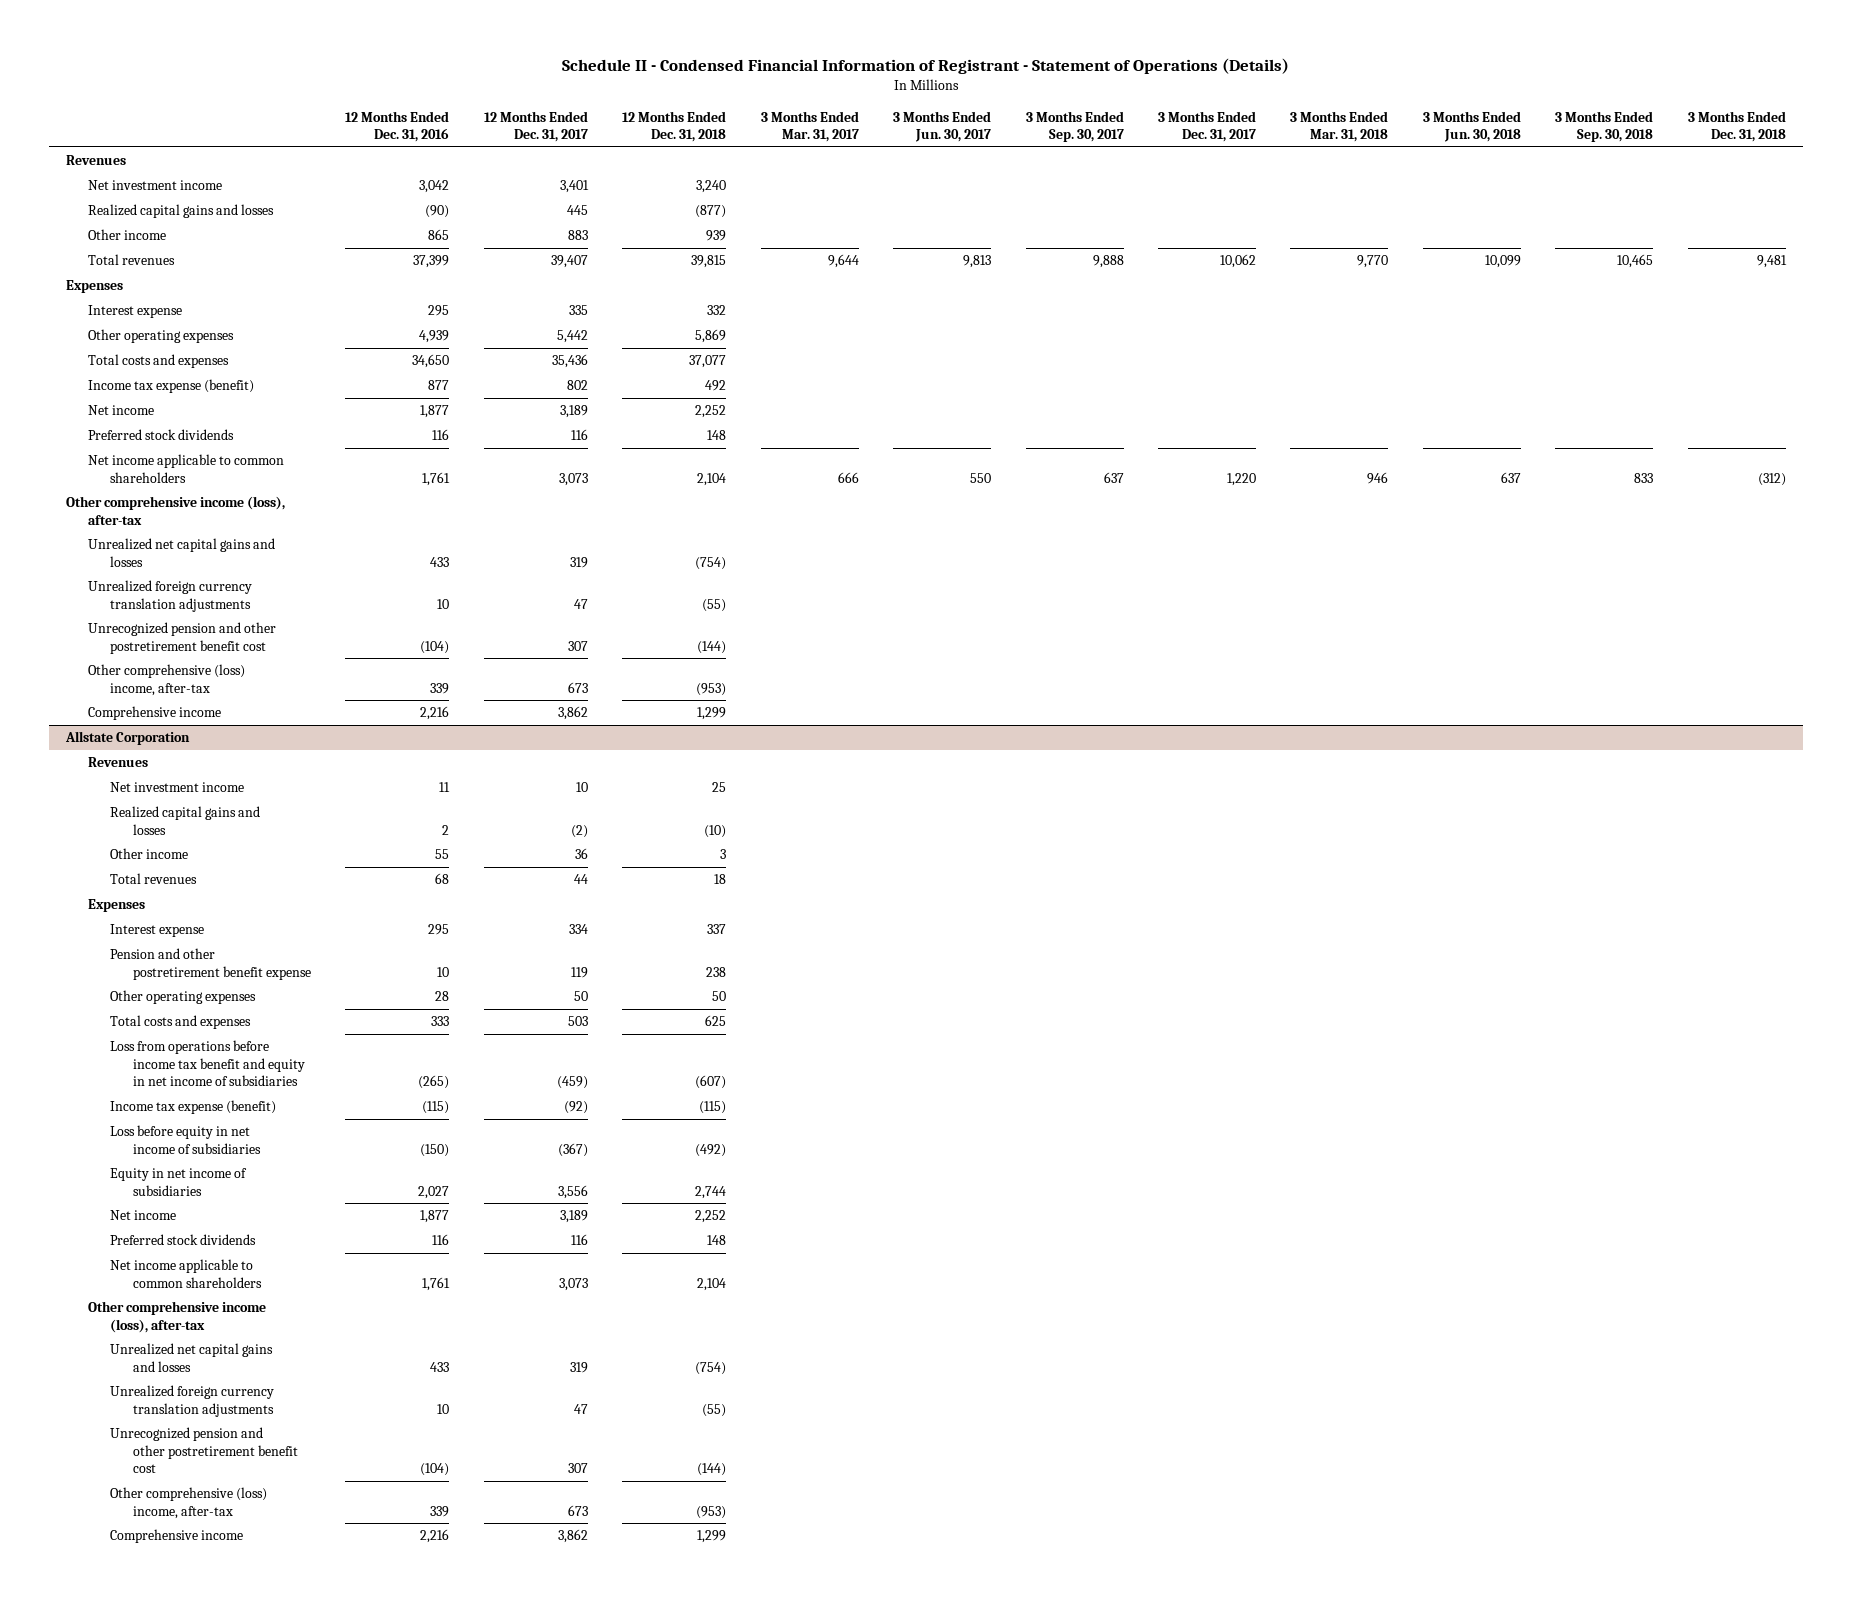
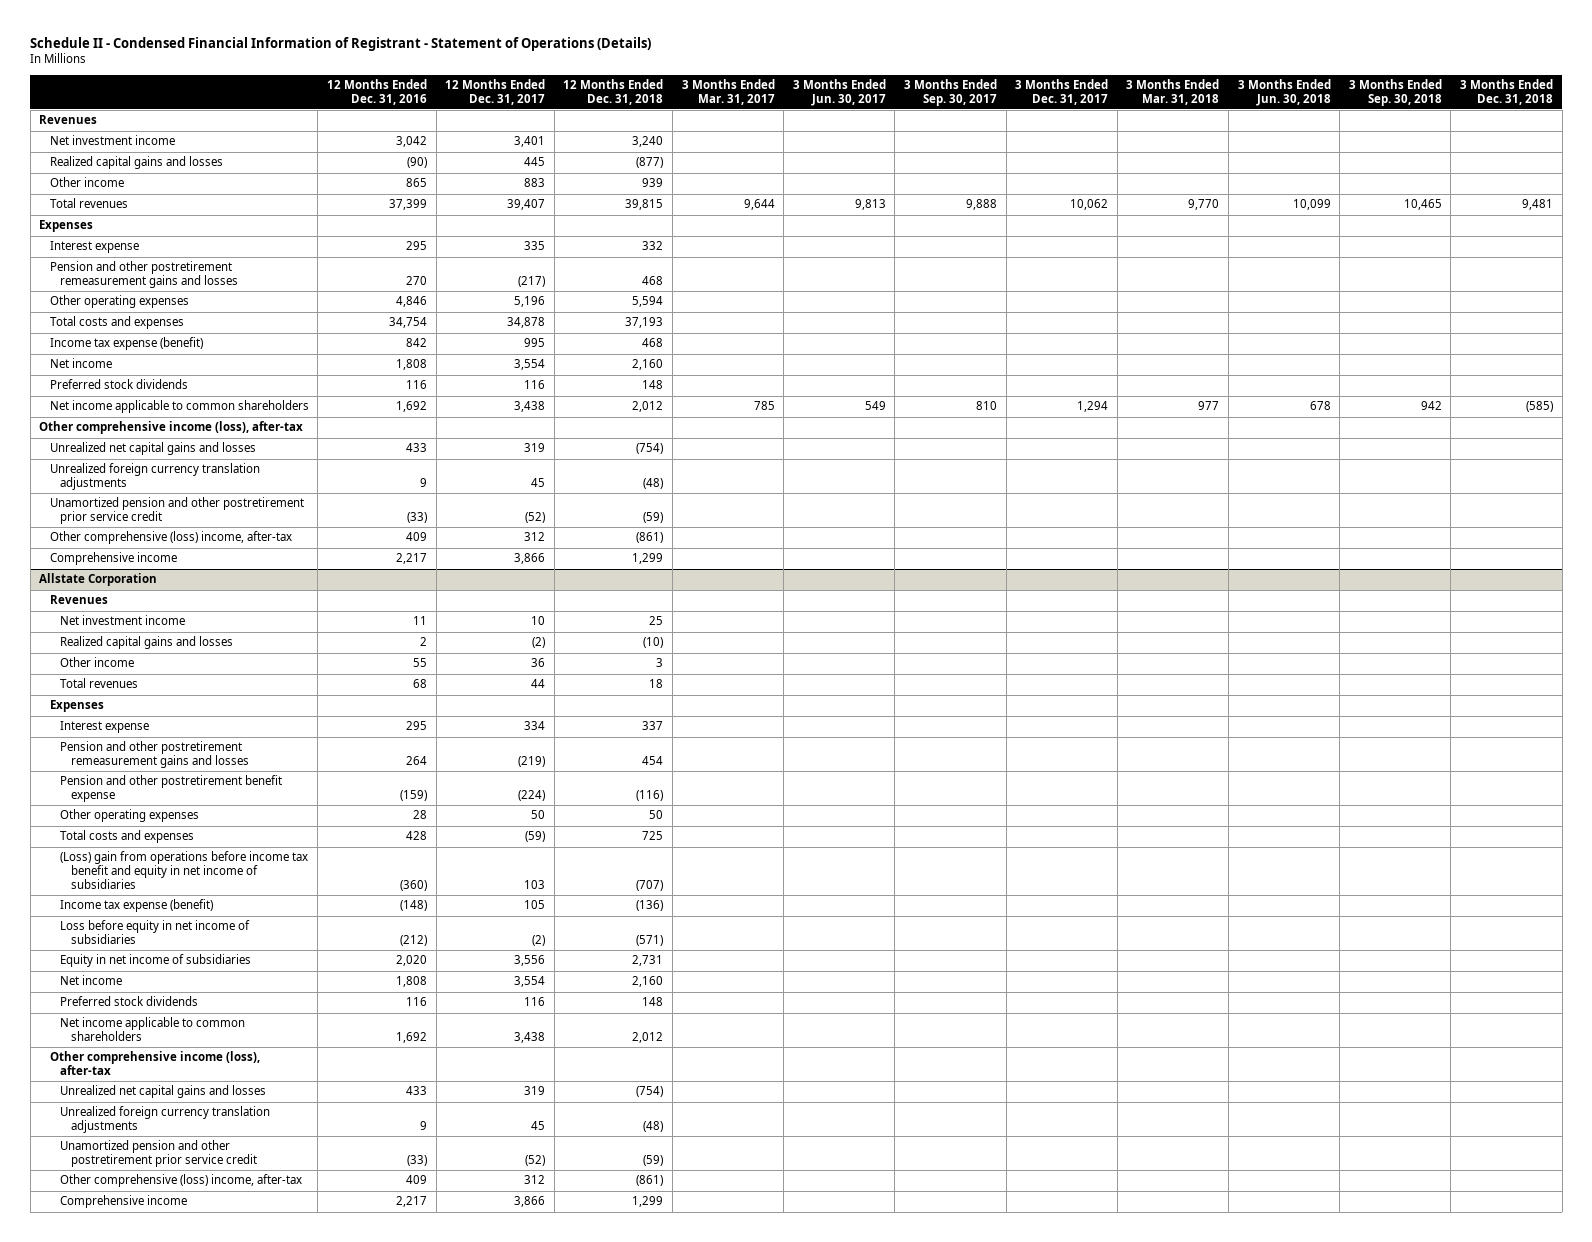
- Other operating expenses | 4,939 | 5,442 | 5,869 | | | | | | | |
- Total costs and expenses | 34,650 | 35,436 | 37,077 | | | | | | | |
- Income tax expense (benefit) | 877 | 802 | 492 | | | | | | | |
- Net income | 1,877 | 3,189 | 2,252 | | | | | | | |
+ Pension and other postretirement remeasurement gains and losses | 270 | (217) | 468 | | | | | | | |
+ Other operating expenses | 4,846 | 5,196 | 5,594 | | | | | | | |
+ Total costs and expenses | 34,754 | 34,878 | 37,193 | | | | | | | |
+ Income tax expense (benefit) | 842 | 995 | 468 | | | | | | | |
+ Net income | 1,808 | 3,554 | 2,160 | | | | | | | |
- Net income applicable to common shareholders | 1,761 | 3,073 | 2,104 | 666 | 550 | 637 | 1,220 | 946 | 637 | 833 | (312)
+ Net income applicable to common shareholders | 1,692 | 3,438 | 2,012 | 785 | 549 | 810 | 1,294 | 977 | 678 | 942 | (585)
- Unrealized foreign currency translation adjustments | 10 | 47 | (55) | | | | | | | |
- Unrecognized pension and other postretirement benefit cost | (104) | 307 | (144) | | | | | | | |
- Other comprehensive (loss) income, after-tax | 339 | 673 | (953) | | | | | | | |
- Comprehensive income | 2,216 | 3,862 | 1,299 | | | | | | | |
+ Unrealized foreign currency translation adjustments | 9 | 45 | (48) | | | | | | | |
+ Unamortized pension and other postretirement prior service credit | (33) | (52) | (59) | | | | | | | |
+ Other comprehensive (loss) income, after-tax | 409 | 312 | (861) | | | | | | | |
+ Comprehensive income | 2,217 | 3,866 | 1,299 | | | | | | | |
@ Allstate Corporation
- Pension and other postretirement benefit expense | 10 | 119 | 238 | | | | | | | |
+ Pension and other postretirement remeasurement gains and losses | 264 | (219) | 454 | | | | | | | |
+ Pension and other postretirement benefit expense | (159) | (224) | (116) | | | | | | | |
- Total costs and expenses | 333 | 503 | 625 | | | | | | | |
- Loss from operations before income tax benefit and equity in net income of subsidiaries | (265) | (459) | (607) | | | | | | | |
- Income tax expense (benefit) | (115) | (92) | (115) | | | | | | | |
- Loss before equity in net income of subsidiaries | (150) | (367) | (492) | | | | | | | |
- Equity in net income of subsidiaries | 2,027 | 3,556 | 2,744 | | | | | | | |
- Net income | 1,877 | 3,189 | 2,252 | | | | | | | |
+ Total costs and expenses | 428 | (59) | 725 | | | | | | | |
+ (Loss) gain from operations before income tax benefit and equity in net income of subsidiaries | (360) | 103 | (707) | | | | | | | |
+ Income tax expense (benefit) | (148) | 105 | (136) | | | | | | | |
+ Loss before equity in net income of subsidiaries | (212) | (2) | (571) | | | | | | | |
+ Equity in net income of subsidiaries | 2,020 | 3,556 | 2,731 | | | | | | | |
+ Net income | 1,808 | 3,554 | 2,160 | | | | | | | |
- Net income applicable to common shareholders | 1,761 | 3,073 | 2,104 | | | | | | | |
+ Net income applicable to common shareholders | 1,692 | 3,438 | 2,012 | | | | | | | |
- Unrealized foreign currency translation adjustments | 10 | 47 | (55) | | | | | | | |
- Unrecognized pension and other postretirement benefit cost | (104) | 307 | (144) | | | | | | | |
- Other comprehensive (loss) income, after-tax | 339 | 673 | (953) | | | | | | | |
- Comprehensive income | 2,216 | 3,862 | 1,299 | | | | | | | |
+ Unrealized foreign currency translation adjustments | 9 | 45 | (48) | | | | | | | |
+ Unamortized pension and other postretirement prior service credit | (33) | (52) | (59) | | | | | | | |
+ Other comprehensive (loss) income, after-tax | 409 | 312 | (861) | | | | | | | |
+ Comprehensive income | 2,217 | 3,866 | 1,299 | | | | | | | |

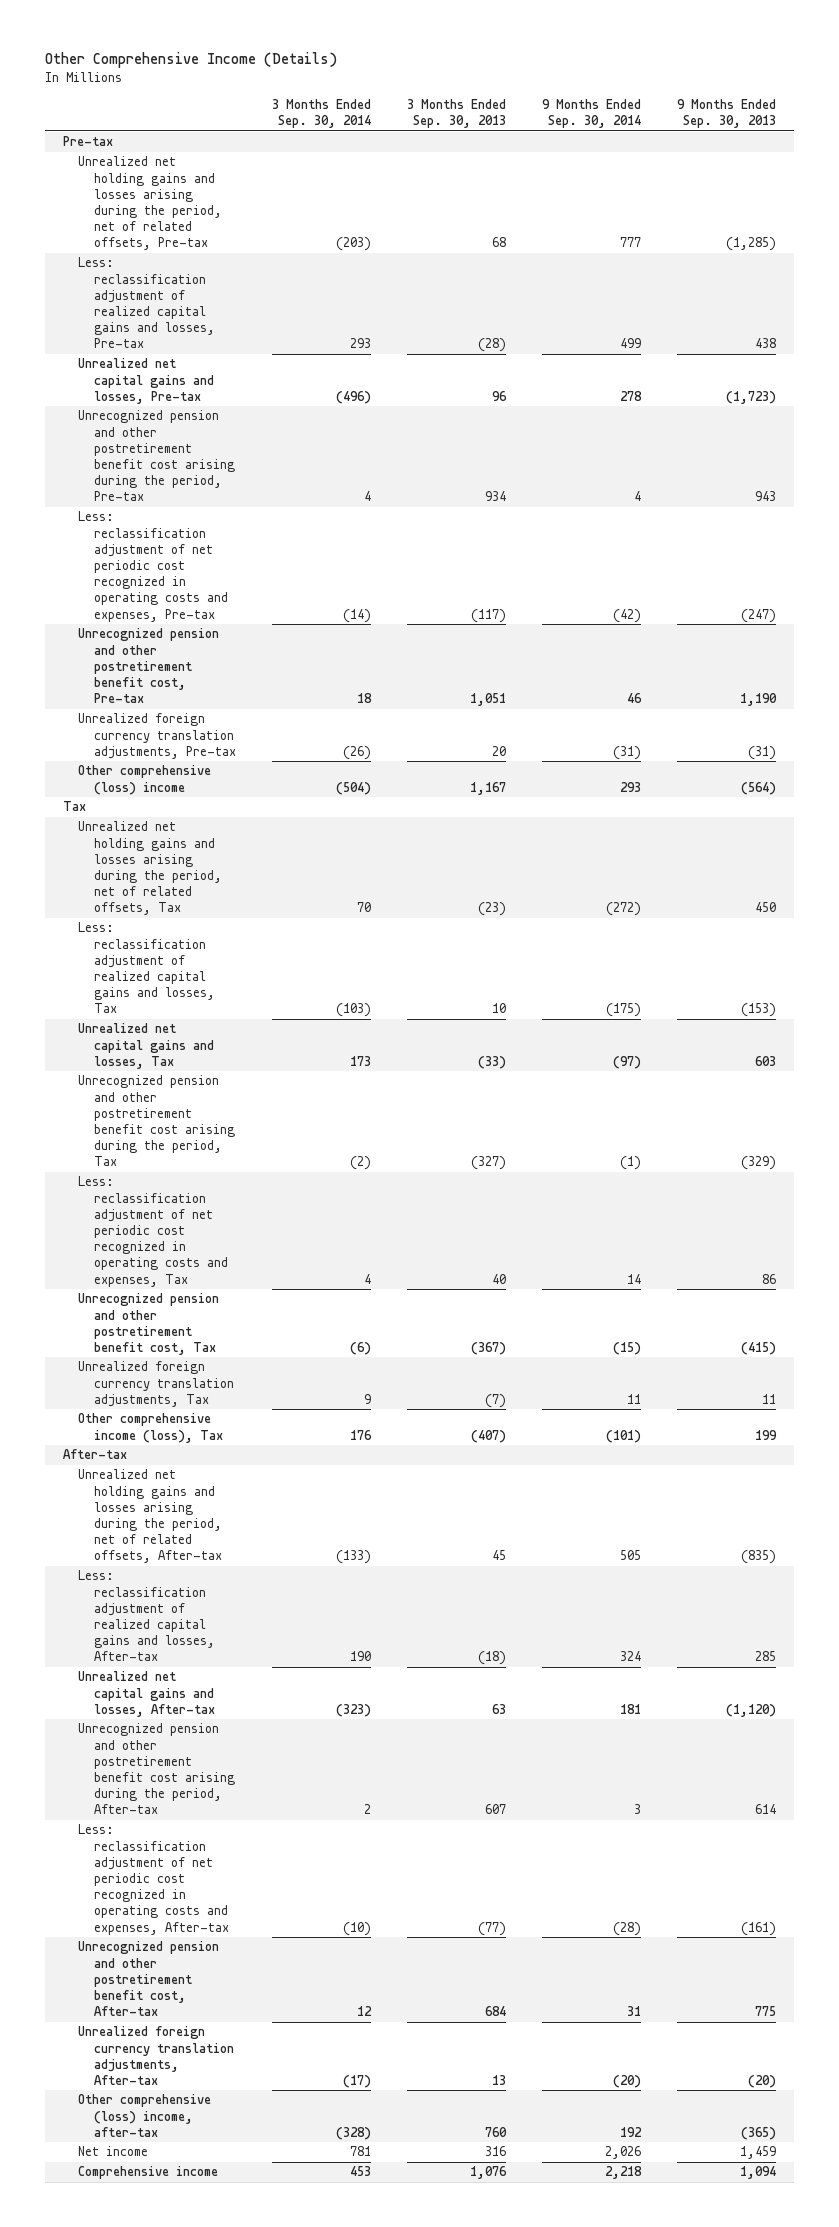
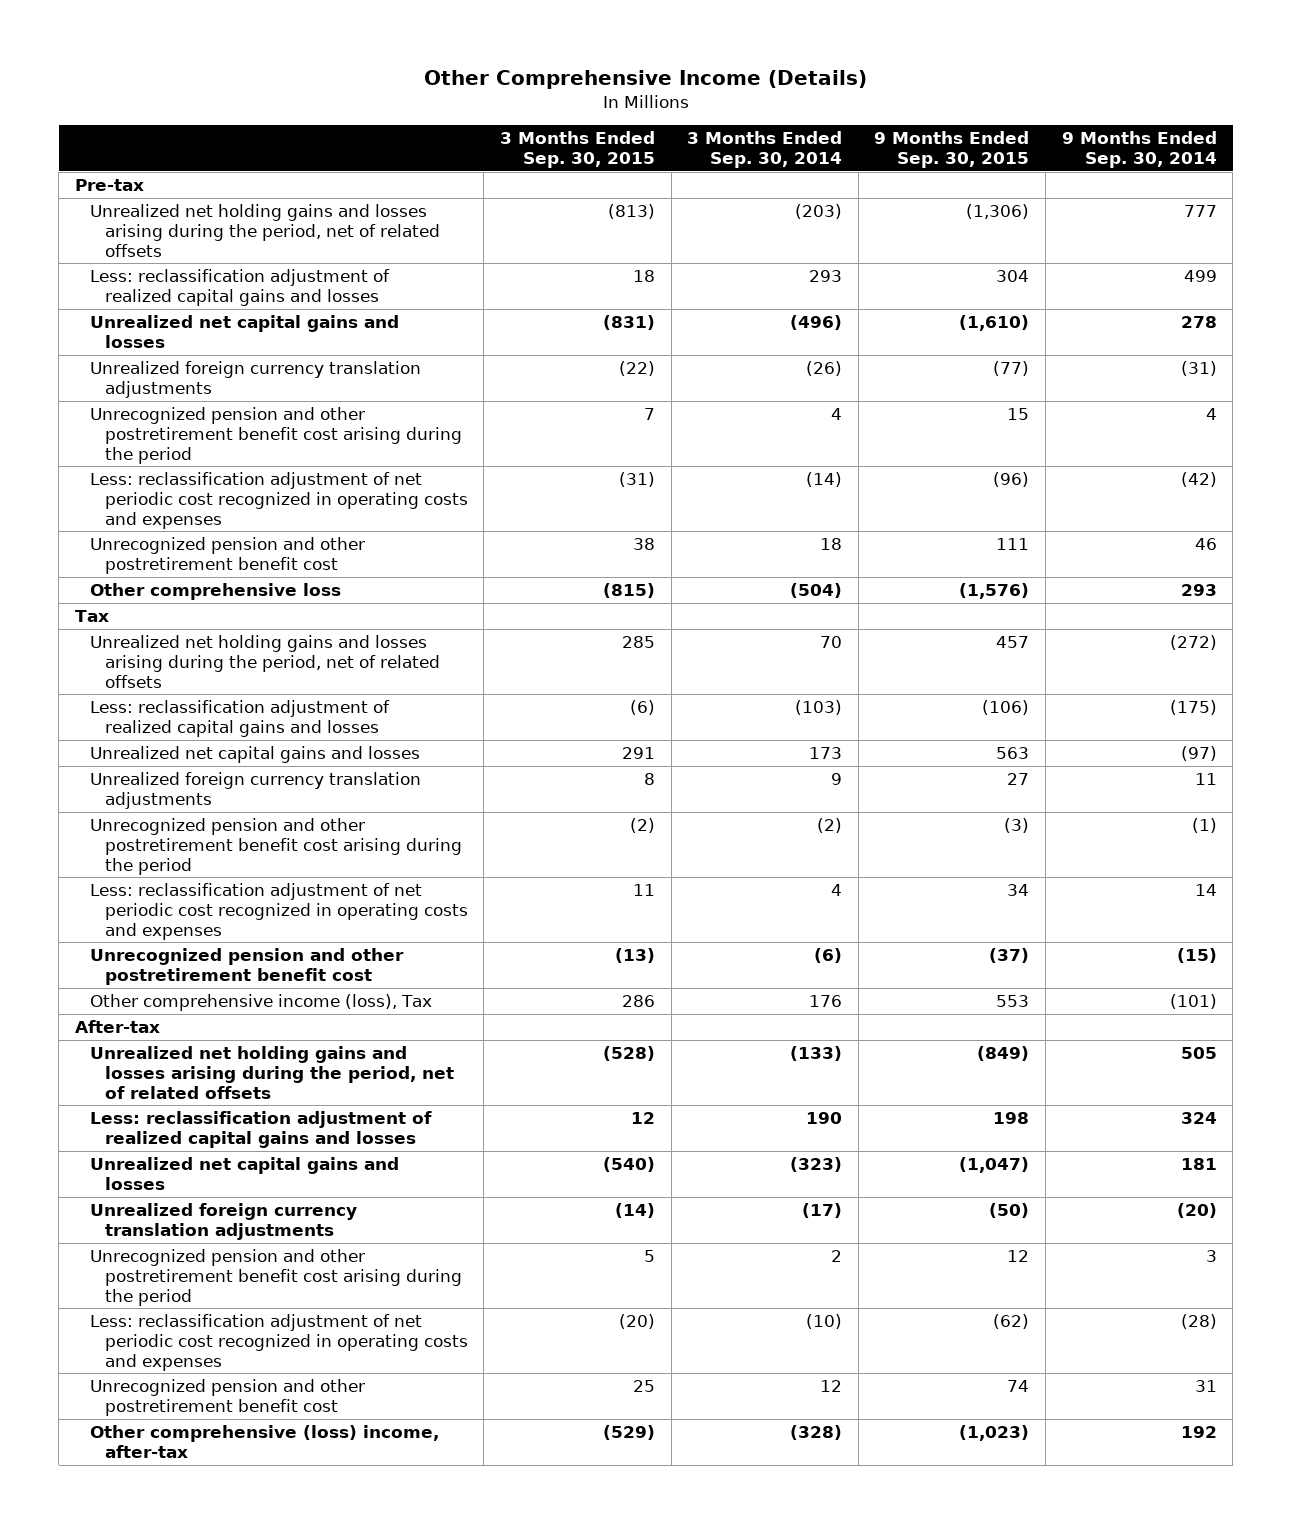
- | 3 Months Ended Sep. 30, 2014 | 3 Months Ended Sep. 30, 2013 | 9 Months Ended Sep. 30, 2014 | 9 Months Ended Sep. 30, 2013
+ | 3 Months Ended Sep. 30, 2015 | 3 Months Ended Sep. 30, 2014 | 9 Months Ended Sep. 30, 2015 | 9 Months Ended Sep. 30, 2014
- Unrealized net holding gains and losses arising during the period, net of related offsets, Pre-tax | (203) | 68 | 777 | (1,285)
- Less: reclassification adjustment of realized capital gains and losses, Pre-tax | 293 | (28) | 499 | 438
- Unrealized net capital gains and losses, Pre-tax | (496) | 96 | 278 | (1,723)
- Unrecognized pension and other postretirement benefit cost arising during the period, Pre-tax | 4 | 934 | 4 | 943
- Less: reclassification adjustment of net periodic cost recognized in operating costs and expenses, Pre-tax | (14) | (117) | (42) | (247)
- Unrecognized pension and other postretirement benefit cost, Pre-tax | 18 | 1,051 | 46 | 1,190
- Unrealized foreign currency translation adjustments, Pre-tax | (26) | 20 | (31) | (31)
- Other comprehensive (loss) income | (504) | 1,167 | 293 | (564)
+ Unrealized net holding gains and losses arising during the period, net of related offsets | (813) | (203) | (1,306) | 777
+ Less: reclassification adjustment of realized capital gains and losses | 18 | 293 | 304 | 499
+ Unrealized net capital gains and losses | (831) | (496) | (1,610) | 278
+ Unrealized foreign currency translation adjustments | (22) | (26) | (77) | (31)
+ Unrecognized pension and other postretirement benefit cost arising during the period | 7 | 4 | 15 | 4
+ Less: reclassification adjustment of net periodic cost recognized in operating costs and expenses | (31) | (14) | (96) | (42)
+ Unrecognized pension and other postretirement benefit cost | 38 | 18 | 111 | 46
+ Other comprehensive loss | (815) | (504) | (1,576) | 293
- Unrealized net holding gains and losses arising during the period, net of related offsets, Tax | 70 | (23) | (272) | 450
- Less: reclassification adjustment of realized capital gains and losses, Tax | (103) | 10 | (175) | (153)
- Unrealized net capital gains and losses, Tax | 173 | (33) | (97) | 603
- Unrecognized pension and other postretirement benefit cost arising during the period, Tax | (2) | (327) | (1) | (329)
- Less: reclassification adjustment of net periodic cost recognized in operating costs and expenses, Tax | 4 | 40 | 14 | 86
- Unrecognized pension and other postretirement benefit cost, Tax | (6) | (367) | (15) | (415)
- Unrealized foreign currency translation adjustments, Tax | 9 | (7) | 11 | 11
+ Unrealized net holding gains and losses arising during the period, net of related offsets | 285 | 70 | 457 | (272)
+ Less: reclassification adjustment of realized capital gains and losses | (6) | (103) | (106) | (175)
+ Unrealized net capital gains and losses | 291 | 173 | 563 | (97)
+ Unrealized foreign currency translation adjustments | 8 | 9 | 27 | 11
+ Unrecognized pension and other postretirement benefit cost arising during the period | (2) | (2) | (3) | (1)
+ Less: reclassification adjustment of net periodic cost recognized in operating costs and expenses | 11 | 4 | 34 | 14
+ Unrecognized pension and other postretirement benefit cost | (13) | (6) | (37) | (15)
- Unrealized net holding gains and losses arising during the period, net of related offsets, After-tax | (133) | 45 | 505 | (835)
- Less: reclassification adjustment of realized capital gains and losses, After-tax | 190 | (18) | 324 | 285
- Unrealized net capital gains and losses, After-tax | (323) | 63 | 181 | (1,120)
- Unrecognized pension and other postretirement benefit cost arising during the period, After-tax | 2 | 607 | 3 | 614
- Less: reclassification adjustment of net periodic cost recognized in operating costs and expenses, After-tax | (10) | (77) | (28) | (161)
- Unrecognized pension and other postretirement benefit cost, After-tax | 12 | 684 | 31 | 775
- Unrealized foreign currency translation adjustments, After-tax | (17) | 13 | (20) | (20)
+ Unrealized net holding gains and losses arising during the period, net of related offsets | (528) | (133) | (849) | 505
+ Less: reclassification adjustment of realized capital gains and losses | 12 | 190 | 198 | 324
+ Unrealized net capital gains and losses | (540) | (323) | (1,047) | 181
+ Unrealized foreign currency translation adjustments | (14) | (17) | (50) | (20)
+ Unrecognized pension and other postretirement benefit cost arising during the period | 5 | 2 | 12 | 3
+ Less: reclassification adjustment of net periodic cost recognized in operating costs and expenses | (20) | (10) | (62) | (28)
+ Unrecognized pension and other postretirement benefit cost | 25 | 12 | 74 | 31
- Net income | 781 | 316 | 2,026 | 1,459
- Comprehensive income | 453 | 1,076 | 2,218 | 1,094

